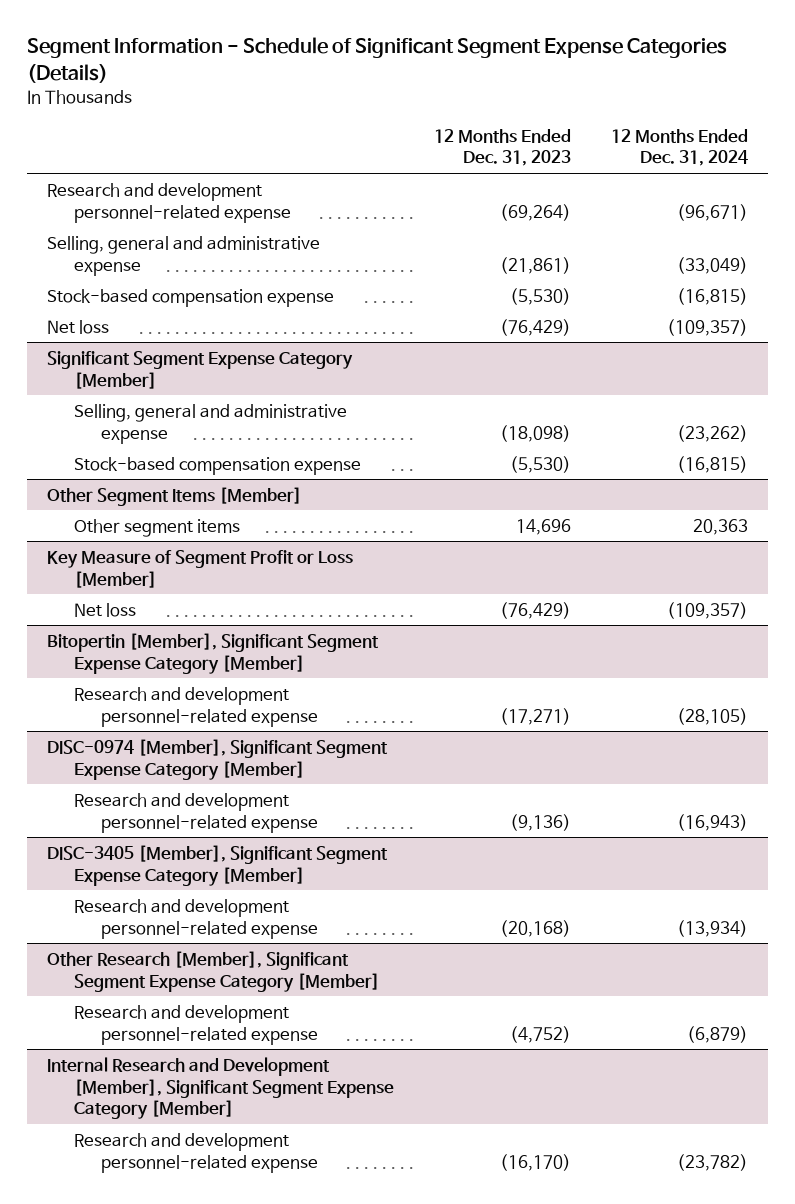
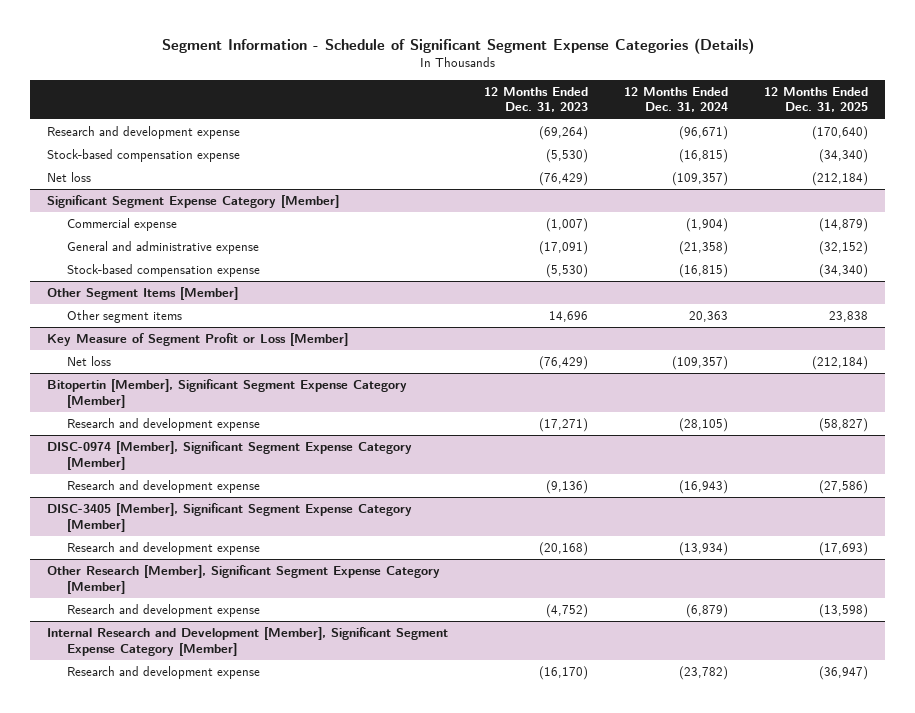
- | 12 Months Ended Dec. 31, 2023 | 12 Months Ended Dec. 31, 2024
+ | 12 Months Ended Dec. 31, 2023 | 12 Months Ended Dec. 31, 2024 | 12 Months Ended Dec. 31, 2025
- Research and development personnel-related expense | (69,264) | (96,671)
- Selling, general and administrative expense | (21,861) | (33,049)
+ Research and development expense | (69,264) | (96,671) | (170,640)
@ Significant Segment Expense Category [Member]
- Selling, general and administrative expense | (18,098) | (23,262)
+ Commercial expense | (1,007) | (1,904) | (14,879)
+ General and administrative expense | (17,091) | (21,358) | (32,152)
@ Bitopertin [Member], Significant Segment Expense Category [Member]
- Research and development personnel-related expense | (17,271) | (28,105)
+ Research and development expense | (17,271) | (28,105) | (58,827)
@ DISC-0974 [Member], Significant Segment Expense Category [Member]
- Research and development personnel-related expense | (9,136) | (16,943)
+ Research and development expense | (9,136) | (16,943) | (27,586)
@ DISC-3405 [Member], Significant Segment Expense Category [Member]
- Research and development personnel-related expense | (20,168) | (13,934)
+ Research and development expense | (20,168) | (13,934) | (17,693)
@ Other Research [Member], Significant Segment Expense Category [Member]
- Research and development personnel-related expense | (4,752) | (6,879)
+ Research and development expense | (4,752) | (6,879) | (13,598)
@ Internal Research and Development [Member], Significant Segment Expense Category [Member]
- Research and development personnel-related expense | (16,170) | (23,782)
+ Research and development expense | (16,170) | (23,782) | (36,947)

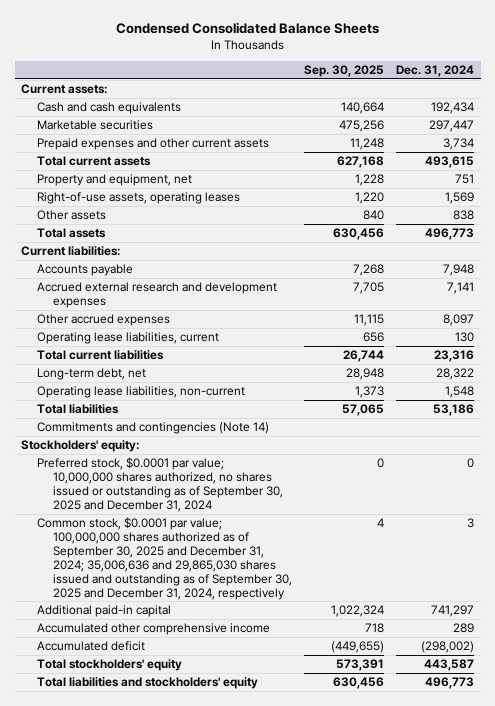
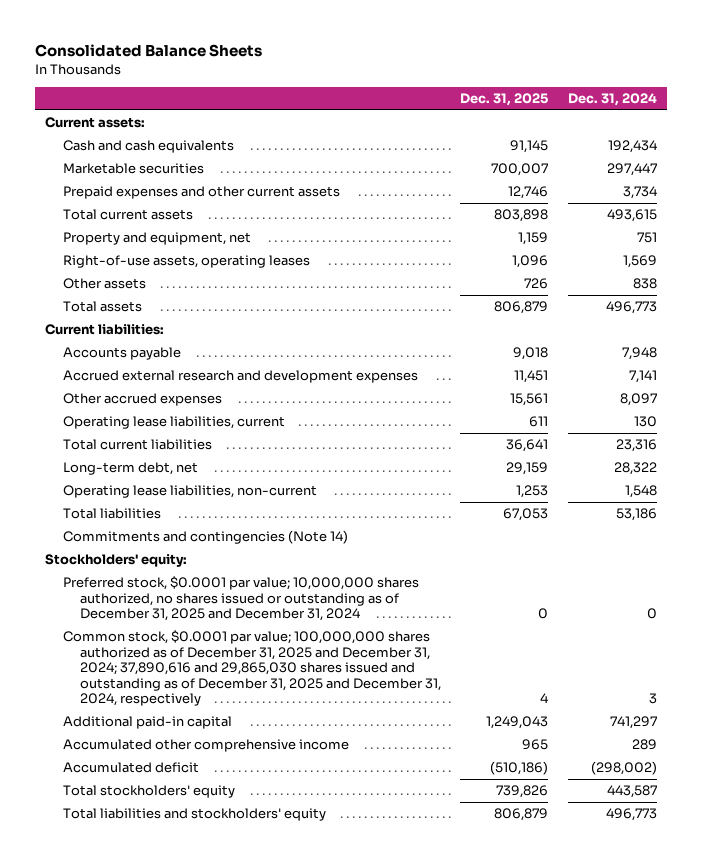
- Condensed Consolidated Balance Sheets
+ Consolidated Balance Sheets
- | Sep. 30, 2025 | Dec. 31, 2024
+ | Dec. 31, 2025 | Dec. 31, 2024
- Preferred stock, $0.0001 par value; 10,000,000 shares authorized, no shares issued or outstanding as of September 30, 2025 and December 31, 2024 | 0 | 0
- Common stock, $0.0001 par value; 100,000,000 shares authorized as of September 30, 2025 and December 31, 2024; 35,006,636 and 29,865,030 shares issued and outstanding as of September 30, 2025 and December 31, 2024, respectively | 4 | 3
+ Preferred stock, $0.0001 par value; 10,000,000 shares authorized, no shares issued or outstanding as of December 31, 2025 and December 31, 2024 | 0 | 0
+ Common stock, $0.0001 par value; 100,000,000 shares authorized as of December 31, 2025 and December 31, 2024; 37,890,616 and 29,865,030 shares issued and outstanding as of December 31, 2025 and December 31, 2024, respectively | 4 | 3

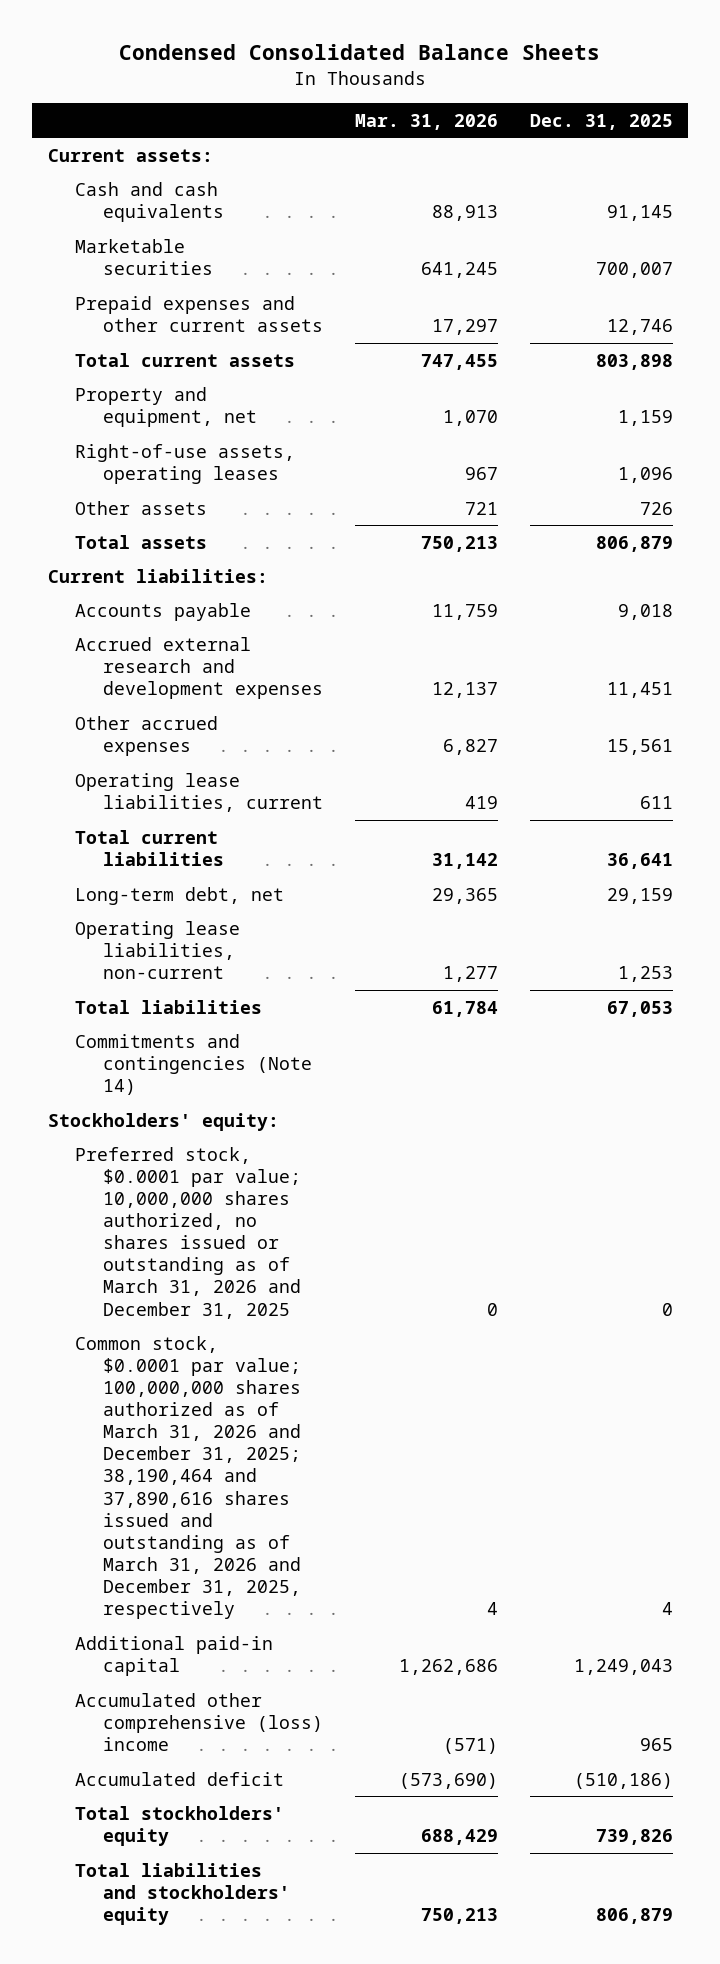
- Consolidated Balance Sheets
+ Condensed Consolidated Balance Sheets
- | Dec. 31, 2025 | Dec. 31, 2024
+ | Mar. 31, 2026 | Dec. 31, 2025
- Preferred stock, $0.0001 par value; 10,000,000 shares authorized, no shares issued or outstanding as of December 31, 2025 and December 31, 2024 | 0 | 0
- Common stock, $0.0001 par value; 100,000,000 shares authorized as of December 31, 2025 and December 31, 2024; 37,890,616 and 29,865,030 shares issued and outstanding as of December 31, 2025 and December 31, 2024, respectively | 4 | 3
+ Preferred stock, $0.0001 par value; 10,000,000 shares authorized, no shares issued or outstanding as of March 31, 2026 and December 31, 2025 | 0 | 0
+ Common stock, $0.0001 par value; 100,000,000 shares authorized as of March 31, 2026 and December 31, 2025; 38,190,464 and 37,890,616 shares issued and outstanding as of March 31, 2026 and December 31, 2025, respectively | 4 | 4
- Accumulated other comprehensive income | 965 | 289
+ Accumulated other comprehensive (loss) income | (571) | 965

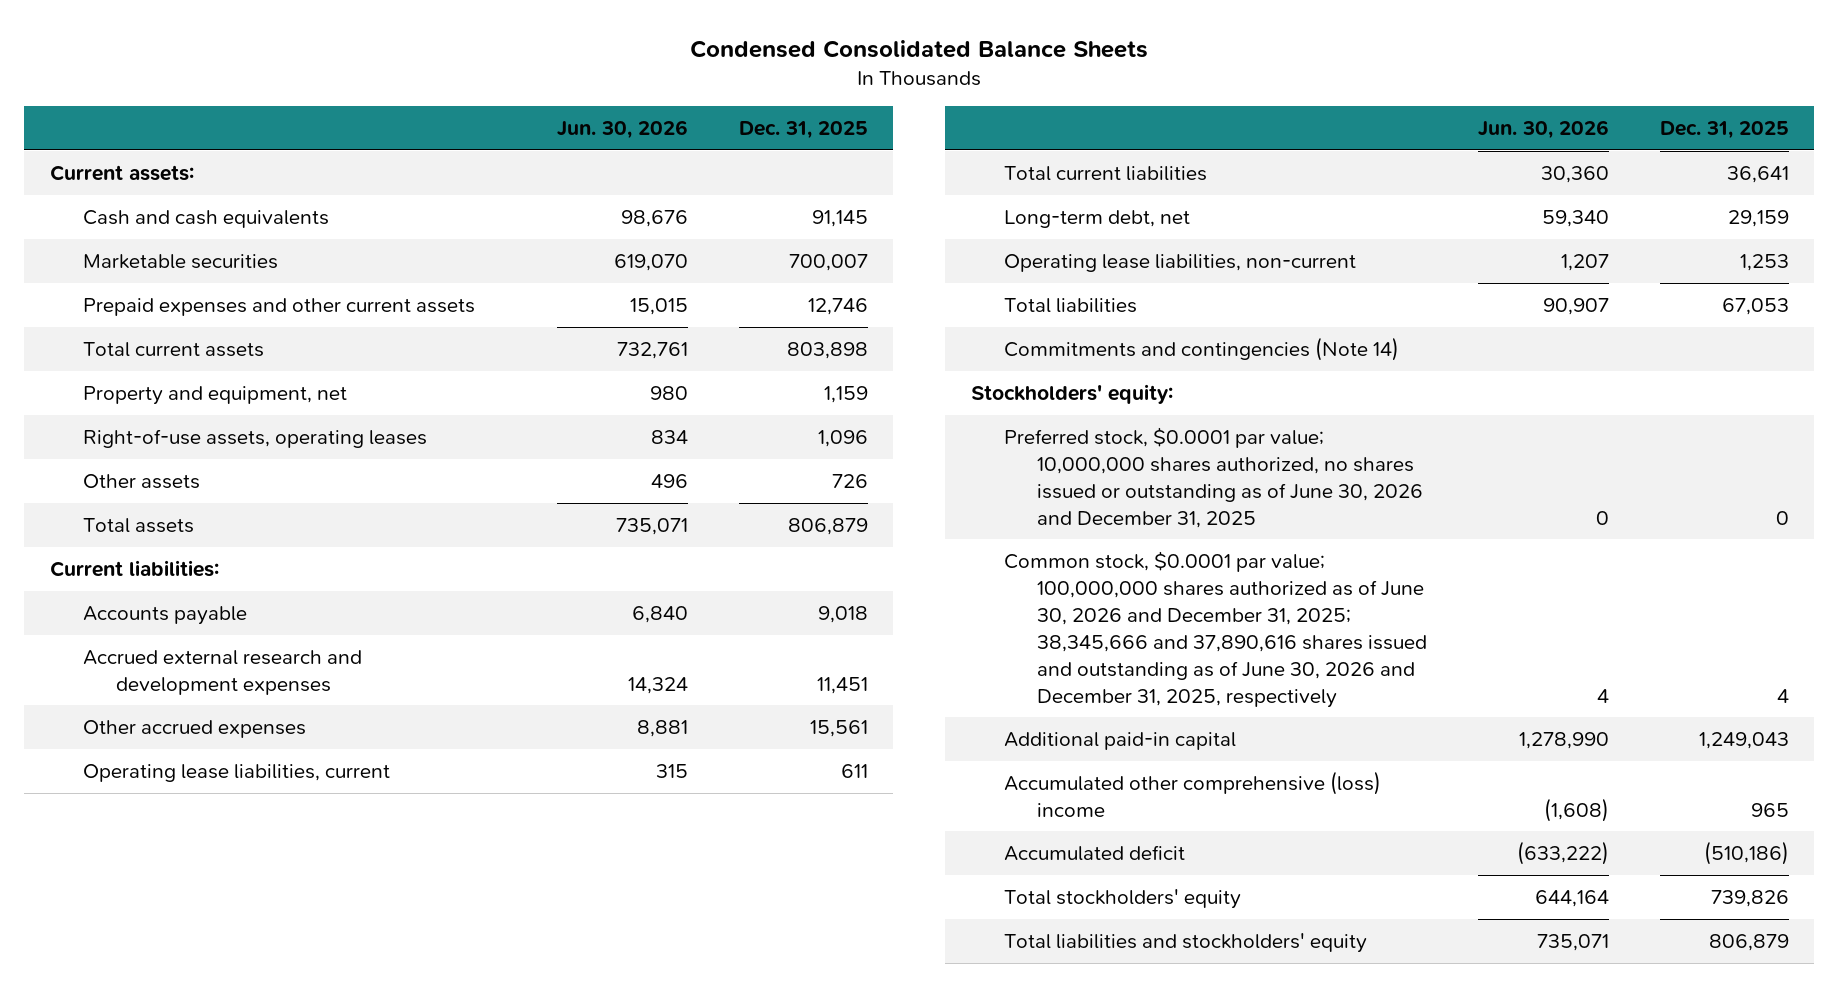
- | Mar. 31, 2026 | Dec. 31, 2025
+ | Jun. 30, 2026 | Dec. 31, 2025
- Preferred stock, $0.0001 par value; 10,000,000 shares authorized, no shares issued or outstanding as of March 31, 2026 and December 31, 2025 | 0 | 0
- Common stock, $0.0001 par value; 100,000,000 shares authorized as of March 31, 2026 and December 31, 2025; 38,190,464 and 37,890,616 shares issued and outstanding as of March 31, 2026 and December 31, 2025, respectively | 4 | 4
+ Preferred stock, $0.0001 par value; 10,000,000 shares authorized, no shares issued or outstanding as of June 30, 2026 and December 31, 2025 | 0 | 0
+ Common stock, $0.0001 par value; 100,000,000 shares authorized as of June 30, 2026 and December 31, 2025; 38,345,666 and 37,890,616 shares issued and outstanding as of June 30, 2026 and December 31, 2025, respectively | 4 | 4

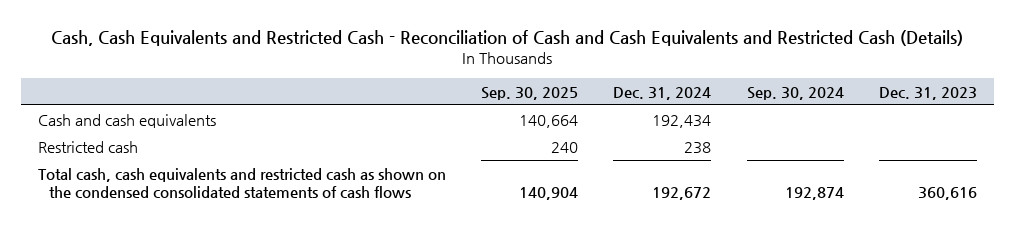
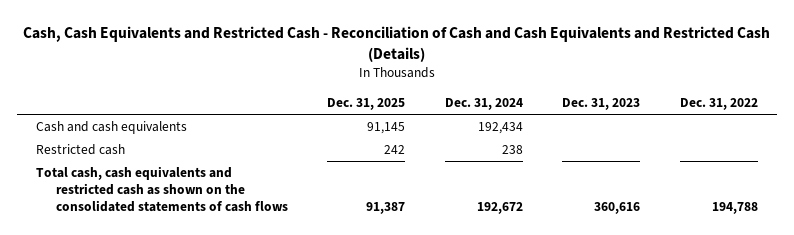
- | Sep. 30, 2025 | Dec. 31, 2024 | Sep. 30, 2024 | Dec. 31, 2023
+ | Dec. 31, 2025 | Dec. 31, 2024 | Dec. 31, 2023 | Dec. 31, 2022
- Total cash, cash equivalents and restricted cash as shown on the condensed consolidated statements of cash flows | 140,904 | 192,672 | 192,874 | 360,616
+ Total cash, cash equivalents and restricted cash as shown on the consolidated statements of cash flows | 91,387 | 192,672 | 360,616 | 194,788

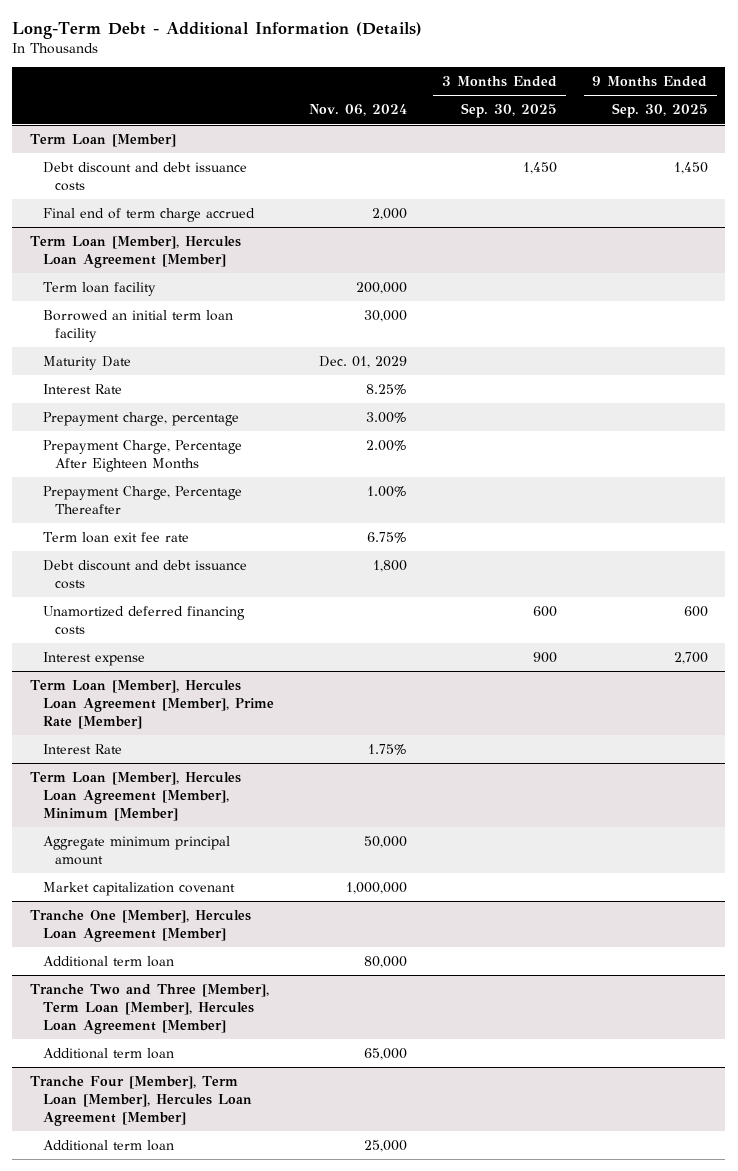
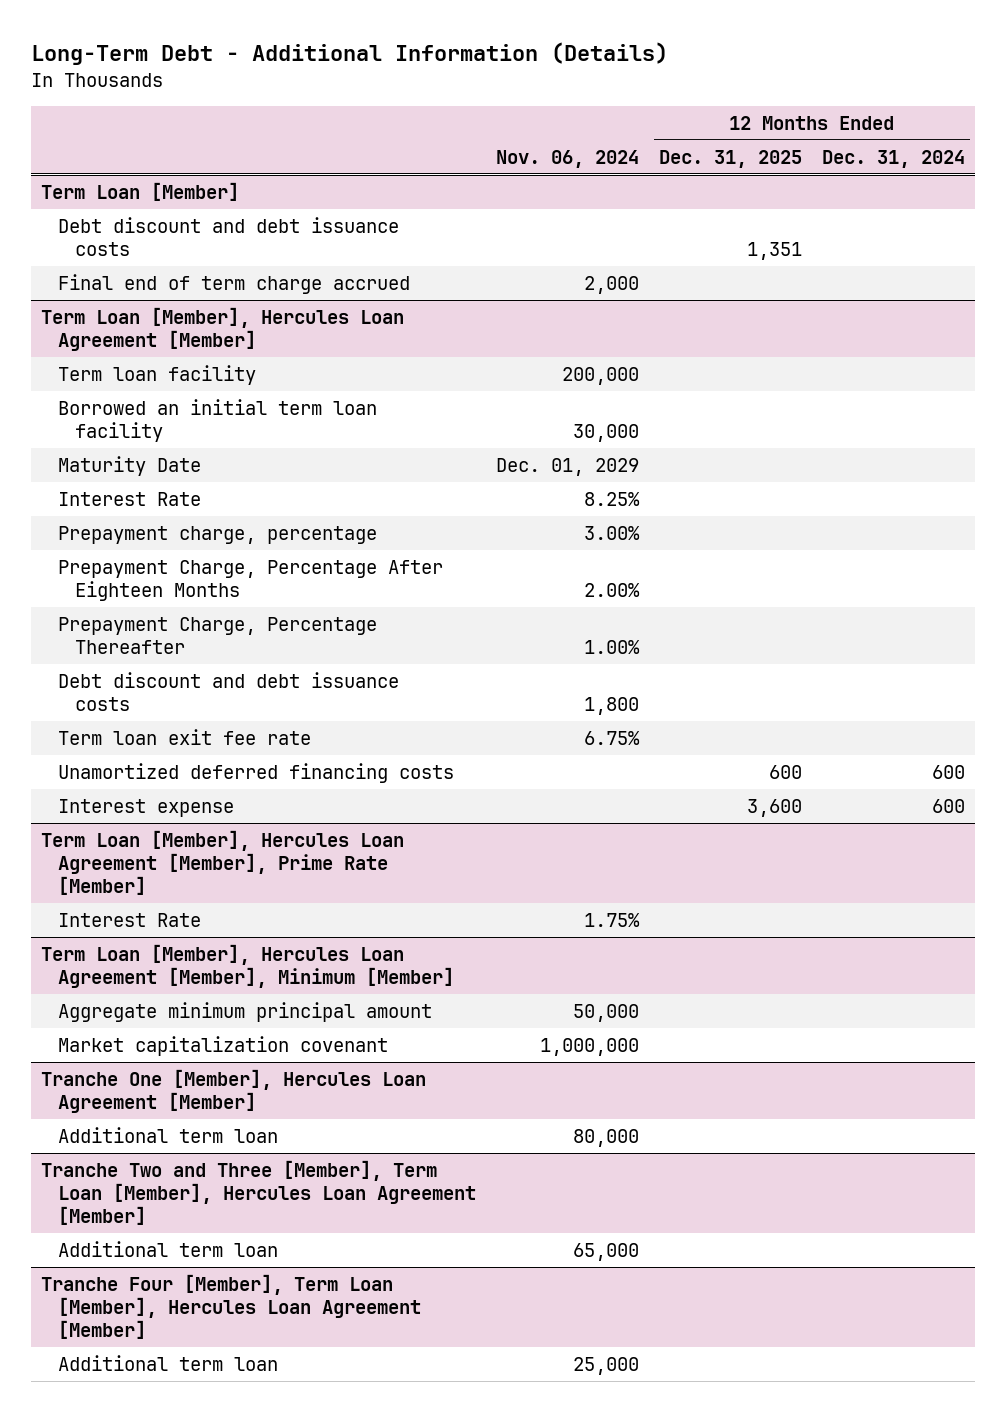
- | Nov. 06, 2024 | 3 Months Ended Sep. 30, 2025 | 9 Months Ended Sep. 30, 2025
+ | Nov. 06, 2024 | 12 Months Ended Dec. 31, 2025 | 12 Months Ended Dec. 31, 2024
@ Term Loan [Member], Hercules Loan Agreement [Member]
moved down: Term loan exit fee rate | 6.75% | |

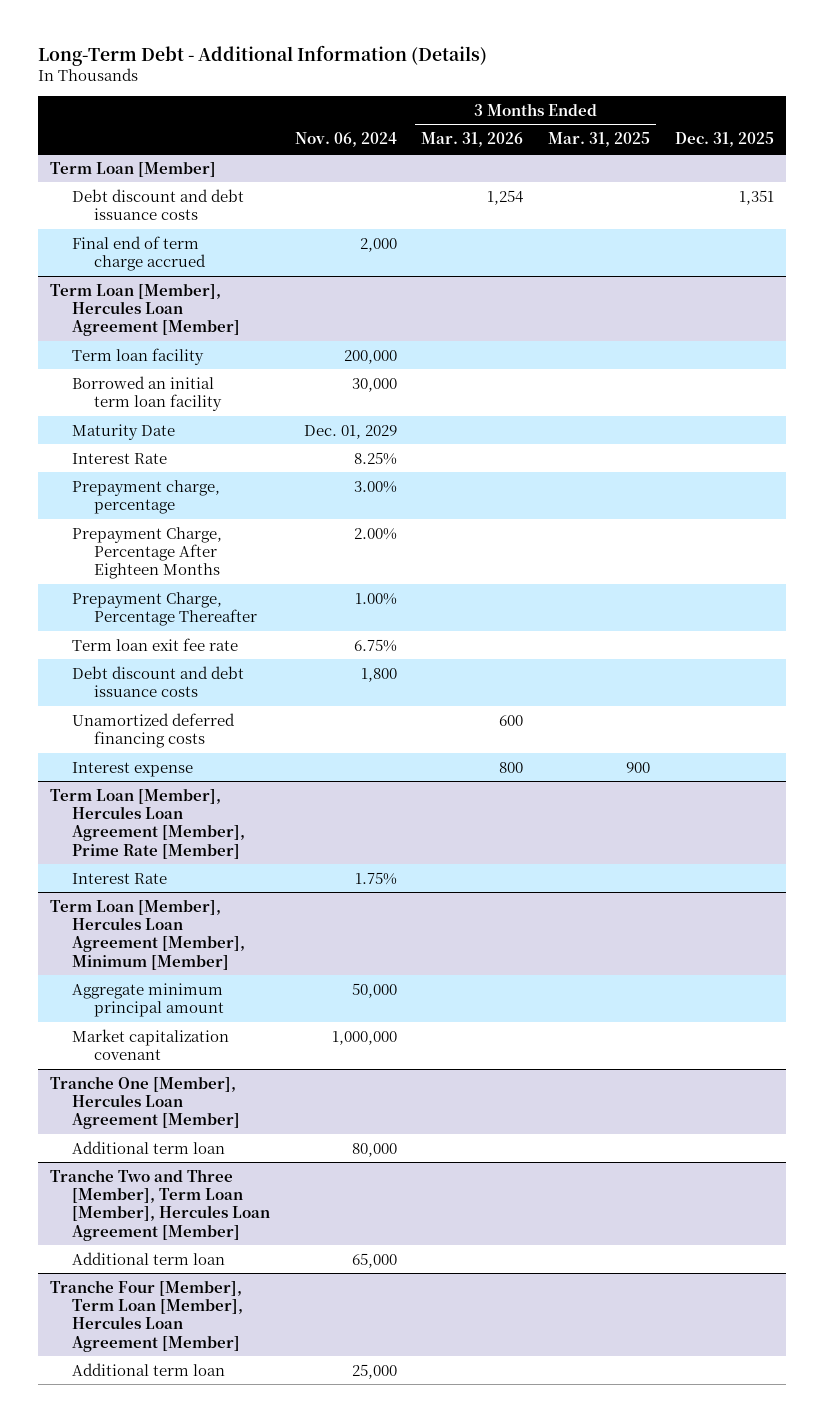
- | Nov. 06, 2024 | 12 Months Ended Dec. 31, 2025 | 12 Months Ended Dec. 31, 2024
+ | Nov. 06, 2024 | 3 Months Ended Mar. 31, 2026 | 3 Months Ended Mar. 31, 2025 | Dec. 31, 2025
@ Term Loan [Member], Hercules Loan Agreement [Member]
moved down: Debt discount and debt issuance costs | 1,800 | | |

